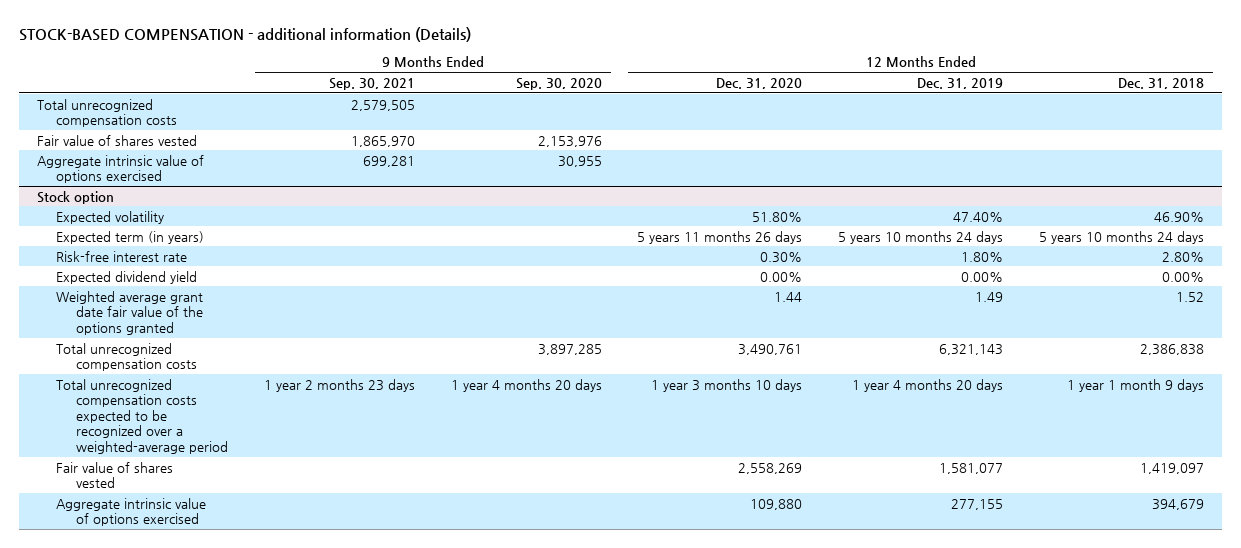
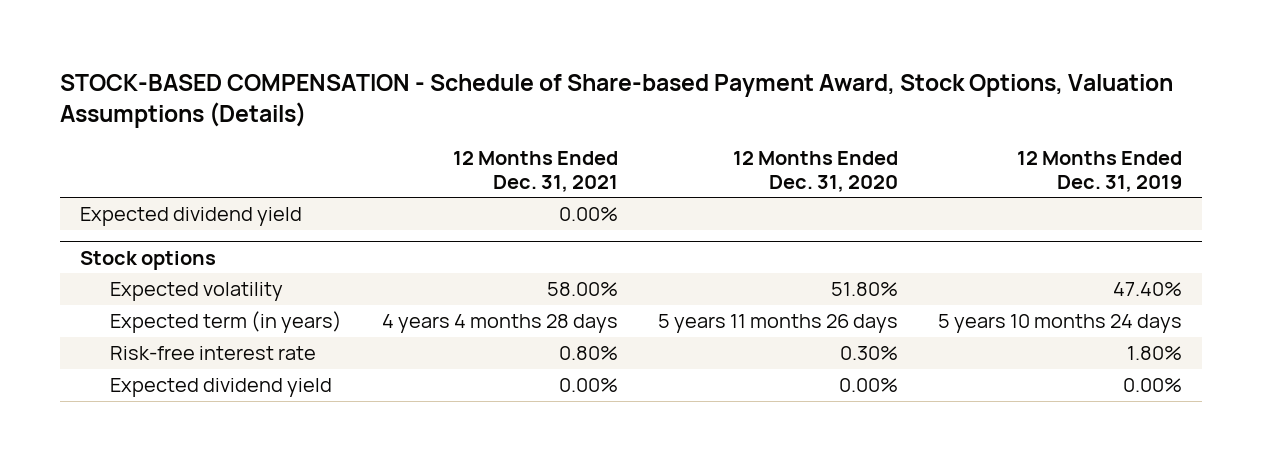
- STOCK-BASED COMPENSATION - additional information (Details)
+ STOCK-BASED COMPENSATION - Schedule of Share-based Payment Award, Stock Options, Valuation Assumptions (Details)
- | 9 Months Ended Sep. 30, 2021 | 9 Months Ended Sep. 30, 2020 | 12 Months Ended Dec. 31, 2020 | 12 Months Ended Dec. 31, 2019 | 12 Months Ended Dec. 31, 2018
+ | 12 Months Ended Dec. 31, 2021 | 12 Months Ended Dec. 31, 2020 | 12 Months Ended Dec. 31, 2019
- Total unrecognized compensation costs | 2,579,505 | | | |
- Fair value of shares vested | 1,865,970 | 2,153,976 | | |
- Aggregate intrinsic value of options exercised | 699,281 | 30,955 | | |
- Stock option
+ Expected dividend yield | 0.00% | |
+ Stock options
- Weighted average grant date fair value of the options granted | | | 1.44 | 1.49 | 1.52
- Total unrecognized compensation costs | | 3,897,285 | 3,490,761 | 6,321,143 | 2,386,838
- Total unrecognized compensation costs expected to be recognized over a weighted-average period | 1 year 2 months 23 days | 1 year 4 months 20 days | 1 year 3 months 10 days | 1 year 4 months 20 days | 1 year 1 month 9 days
- Fair value of shares vested | | | 2,558,269 | 1,581,077 | 1,419,097
- Aggregate intrinsic value of options exercised | | | 109,880 | 277,155 | 394,679

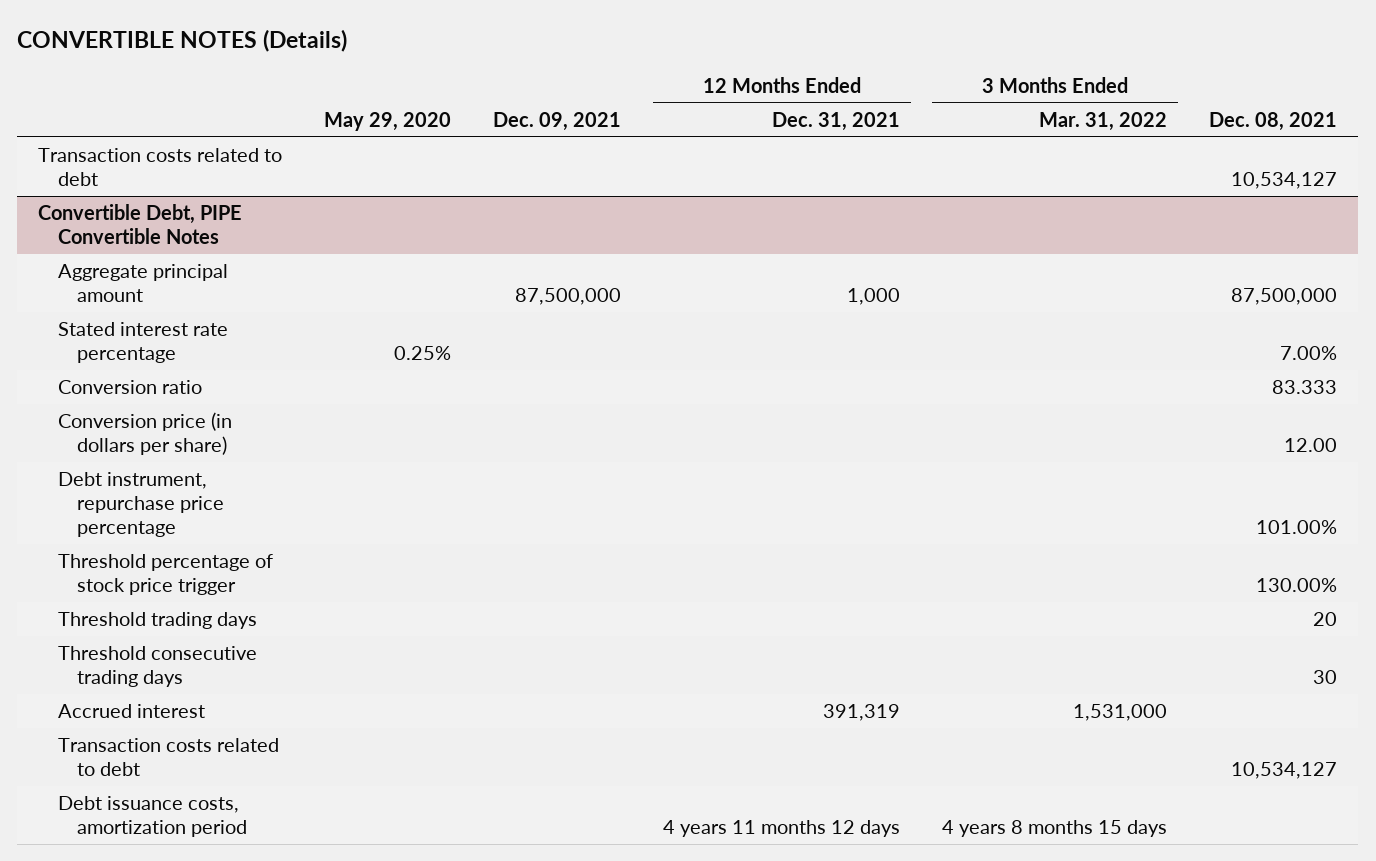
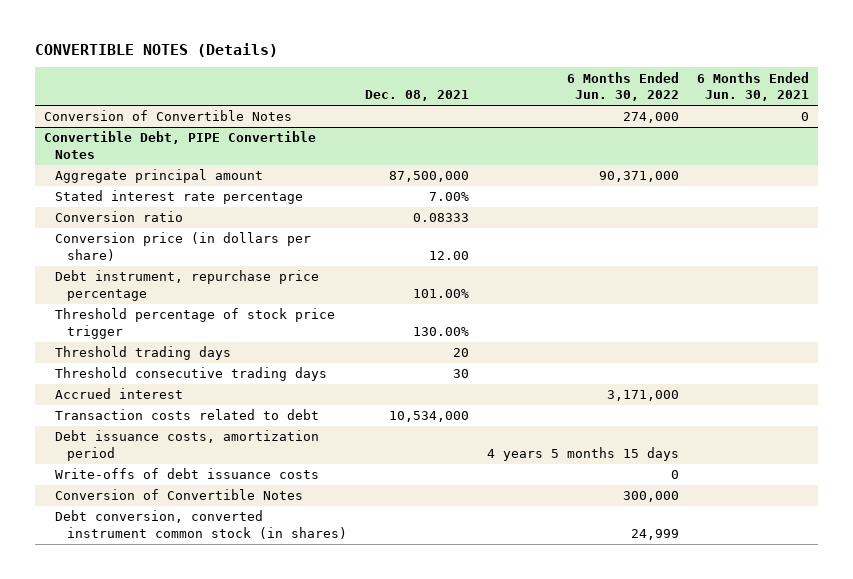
- | May 29, 2020 | Dec. 09, 2021 | 12 Months Ended Dec. 31, 2021 | 3 Months Ended Mar. 31, 2022 | Dec. 08, 2021
+ | Dec. 08, 2021 | 6 Months Ended Jun. 30, 2022 | 6 Months Ended Jun. 30, 2021
- Transaction costs related to debt | | | | | 10,534,127
+ Conversion of Convertible Notes | | 274,000 | 0
@ Convertible Debt, PIPE Convertible Notes
- Conversion ratio | | | | | 83.333
+ Conversion ratio | 0.08333 | |
- Transaction costs related to debt | | | | | 10,534,127
+ Transaction costs related to debt | 10,534,000 | |
+ Write-offs of debt issuance costs | | 0 |
+ Conversion of Convertible Notes | | 300,000 |
+ Debt conversion, converted instrument common stock (in shares) | | 24,999 |

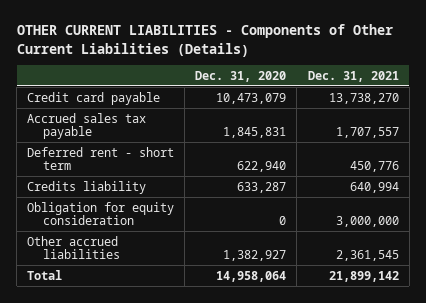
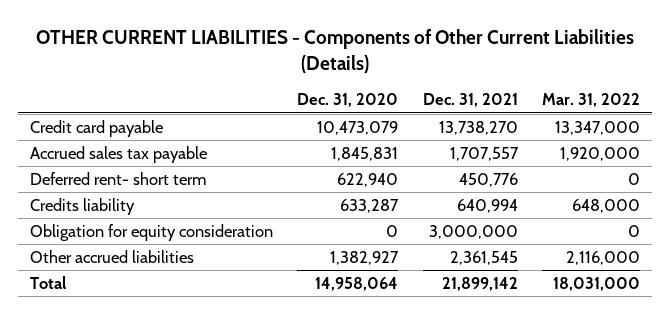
- | Dec. 31, 2020 | Dec. 31, 2021
+ | Dec. 31, 2020 | Dec. 31, 2021 | Mar. 31, 2022
- Deferred rent - short term | 622,940 | 450,776
+ Deferred rent- short term | 622,940 | 450,776 | 0

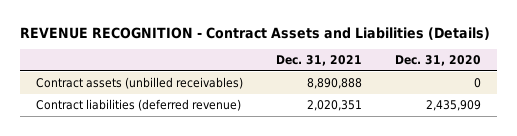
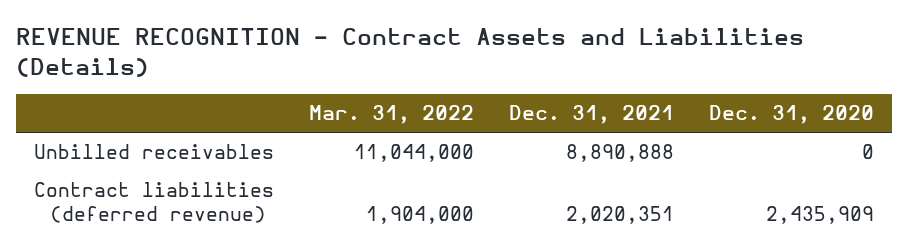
- | Dec. 31, 2021 | Dec. 31, 2020
+ | Mar. 31, 2022 | Dec. 31, 2021 | Dec. 31, 2020
- Contract assets (unbilled receivables) | 8,890,888 | 0
+ Unbilled receivables | 11,044,000 | 8,890,888 | 0

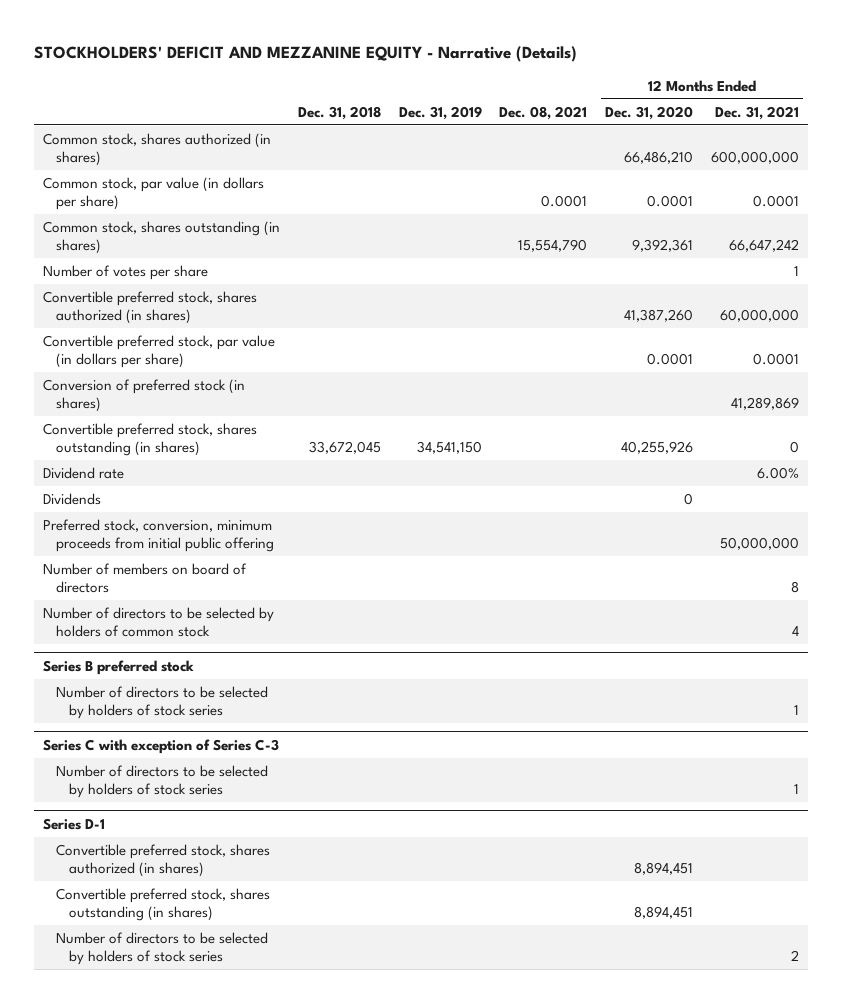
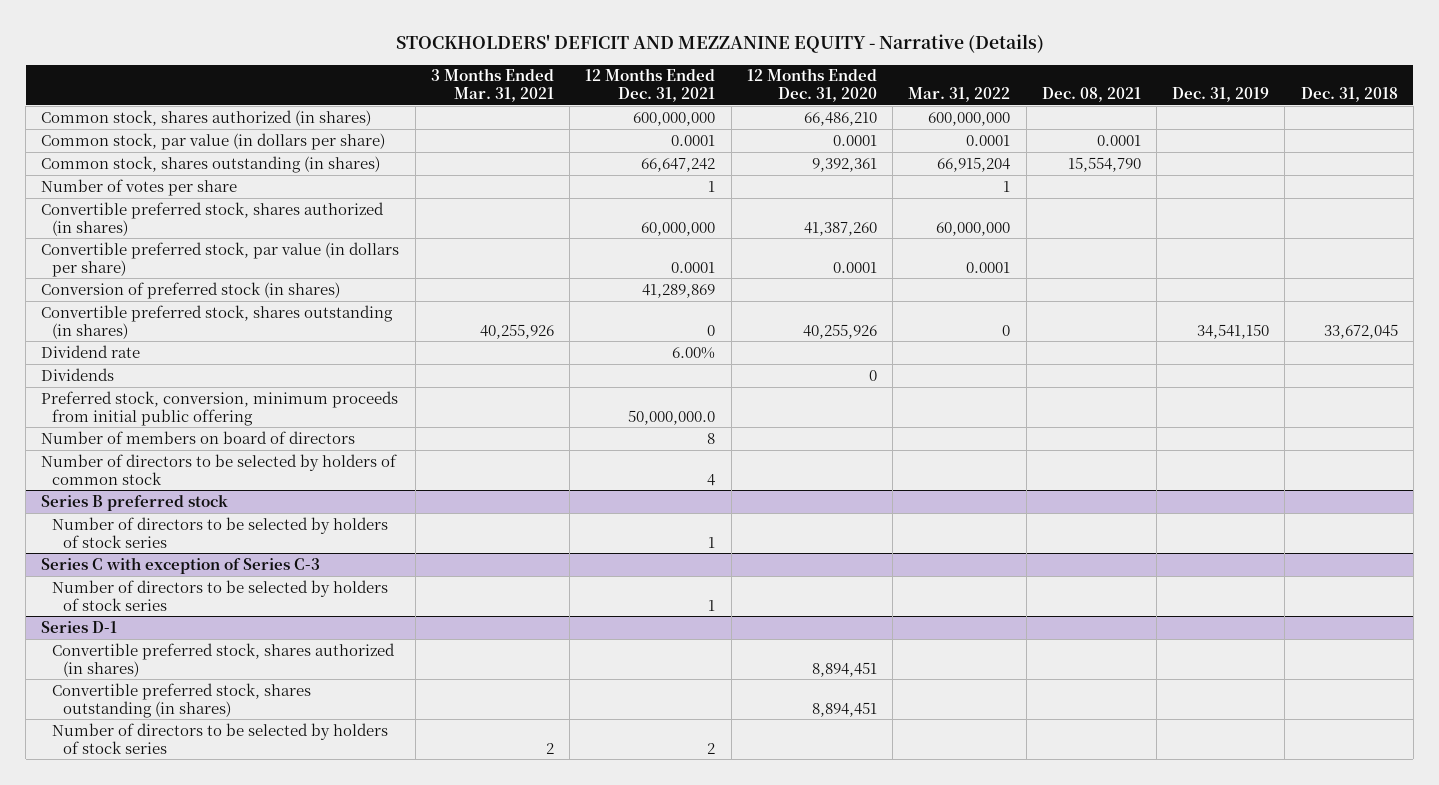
- | Dec. 31, 2018 | Dec. 31, 2019 | Dec. 08, 2021 | 12 Months Ended Dec. 31, 2020 | 12 Months Ended Dec. 31, 2021
+ | 3 Months Ended Mar. 31, 2021 | 12 Months Ended Dec. 31, 2021 | 12 Months Ended Dec. 31, 2020 | Mar. 31, 2022 | Dec. 08, 2021 | Dec. 31, 2019 | Dec. 31, 2018
- Preferred stock, conversion, minimum proceeds from initial public offering | | | | | 50,000,000
+ Preferred stock, conversion, minimum proceeds from initial public offering | | 50,000,000.0 | | | | |

